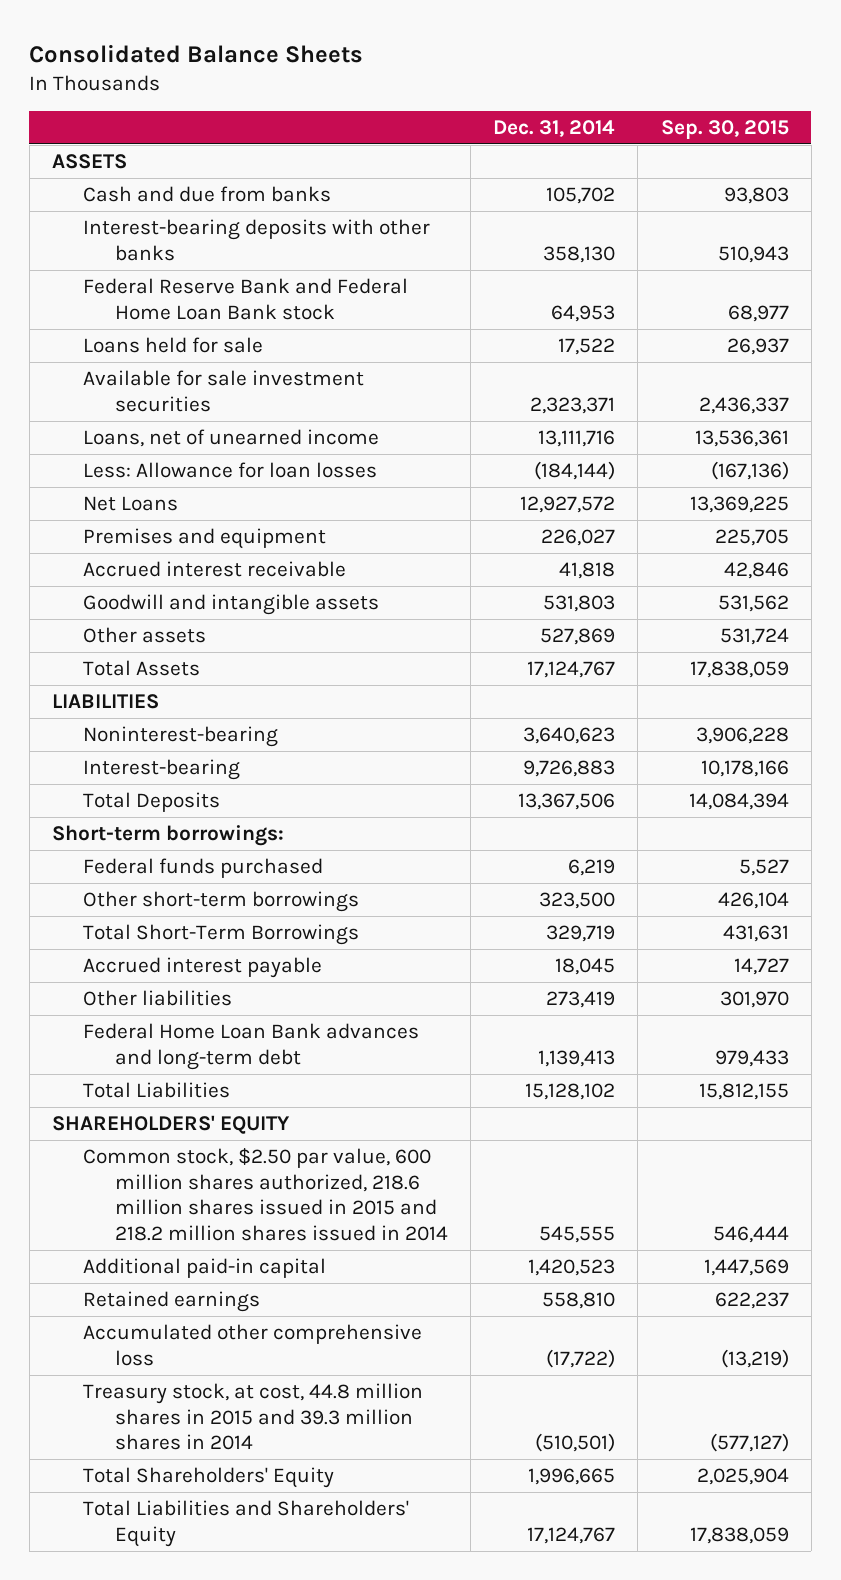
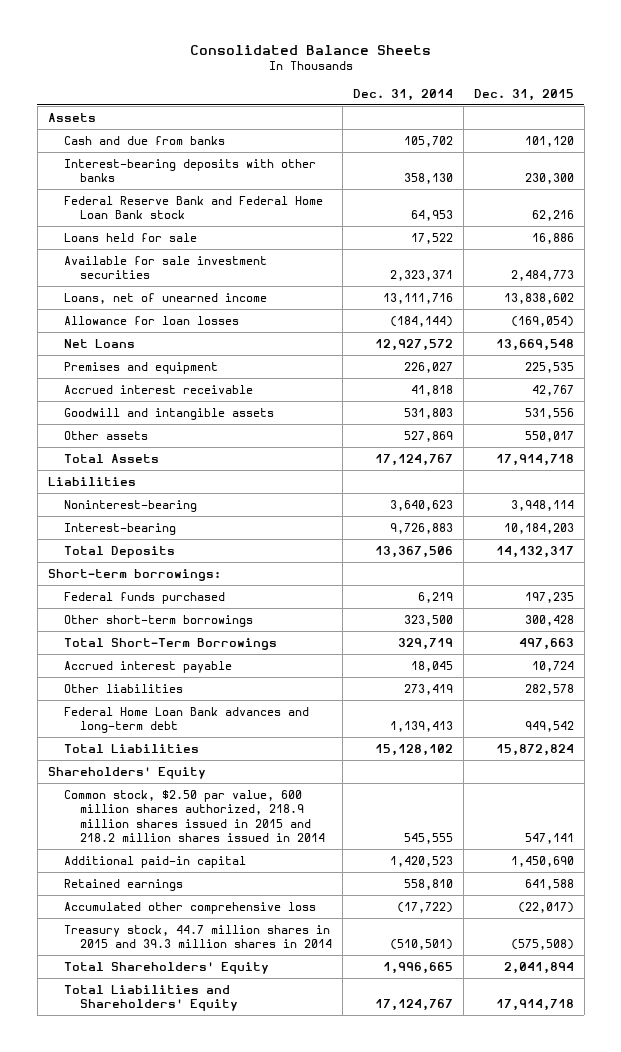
- | Dec. 31, 2014 | Sep. 30, 2015
+ | Dec. 31, 2014 | Dec. 31, 2015
- ASSETS
+ Assets
- Less: Allowance for loan losses | (184,144) | (167,136)
+ Allowance for loan losses | (184,144) | (169,054)
- LIABILITIES
+ Liabilities
- SHAREHOLDERS' EQUITY
- Common stock, $2.50 par value, 600 million shares authorized, 218.6 million shares issued in 2015 and 218.2 million shares issued in 2014 | 545,555 | 546,444
+ Shareholders' Equity
+ Common stock, $2.50 par value, 600 million shares authorized, 218.9 million shares issued in 2015 and 218.2 million shares issued in 2014 | 545,555 | 547,141
- Treasury stock, at cost, 44.8 million shares in 2015 and 39.3 million shares in 2014 | (510,501) | (577,127)
+ Treasury stock, 44.7 million shares in 2015 and 39.3 million shares in 2014 | (510,501) | (575,508)

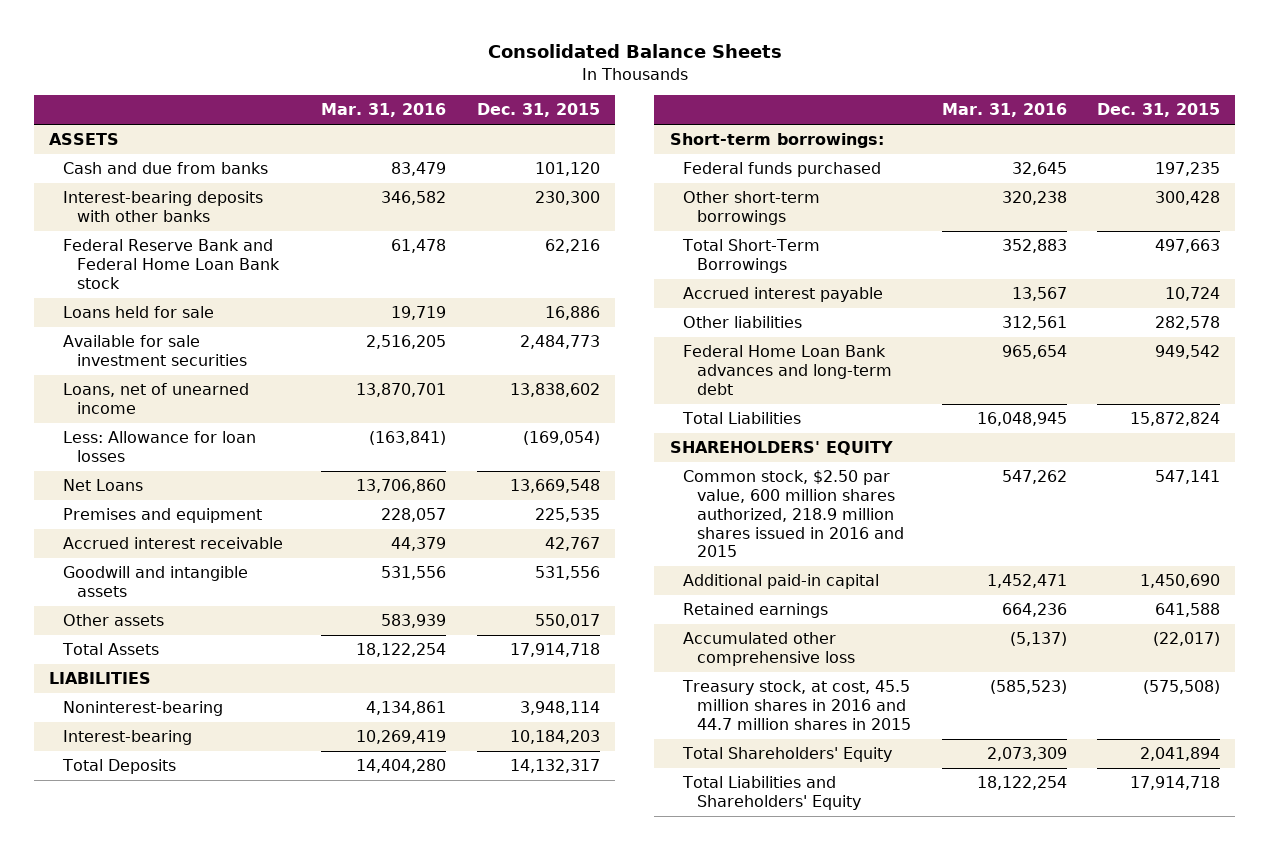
- | Dec. 31, 2014 | Dec. 31, 2015
+ | Mar. 31, 2016 | Dec. 31, 2015
- Assets
+ ASSETS
- Allowance for loan losses | (184,144) | (169,054)
+ Less: Allowance for loan losses | (163,841) | (169,054)
- Liabilities
+ LIABILITIES
- Shareholders' Equity
- Common stock, $2.50 par value, 600 million shares authorized, 218.9 million shares issued in 2015 and 218.2 million shares issued in 2014 | 545,555 | 547,141
+ SHAREHOLDERS' EQUITY
+ Common stock, $2.50 par value, 600 million shares authorized, 218.9 million shares issued in 2016 and 2015 | 547,262 | 547,141
- Treasury stock, 44.7 million shares in 2015 and 39.3 million shares in 2014 | (510,501) | (575,508)
+ Treasury stock, at cost, 45.5 million shares in 2016 and 44.7 million shares in 2015 | (585,523) | (575,508)

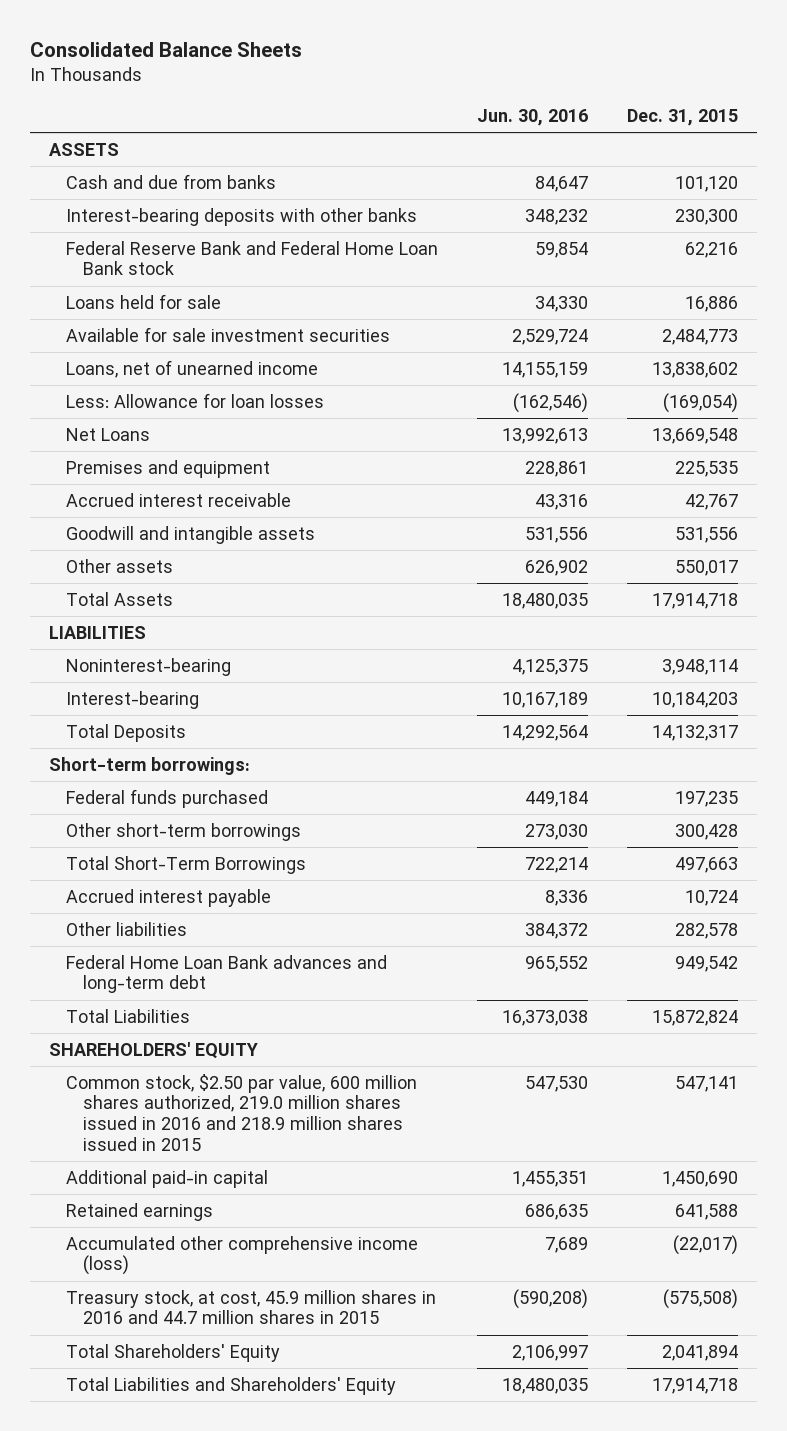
- | Mar. 31, 2016 | Dec. 31, 2015
+ | Jun. 30, 2016 | Dec. 31, 2015
- Common stock, $2.50 par value, 600 million shares authorized, 218.9 million shares issued in 2016 and 2015 | 547,262 | 547,141
+ Common stock, $2.50 par value, 600 million shares authorized, 219.0 million shares issued in 2016 and 218.9 million shares issued in 2015 | 547,530 | 547,141
- Accumulated other comprehensive loss | (5,137) | (22,017)
- Treasury stock, at cost, 45.5 million shares in 2016 and 44.7 million shares in 2015 | (585,523) | (575,508)
+ Accumulated other comprehensive income (loss) | 7,689 | (22,017)
+ Treasury stock, at cost, 45.9 million shares in 2016 and 44.7 million shares in 2015 | (590,208) | (575,508)

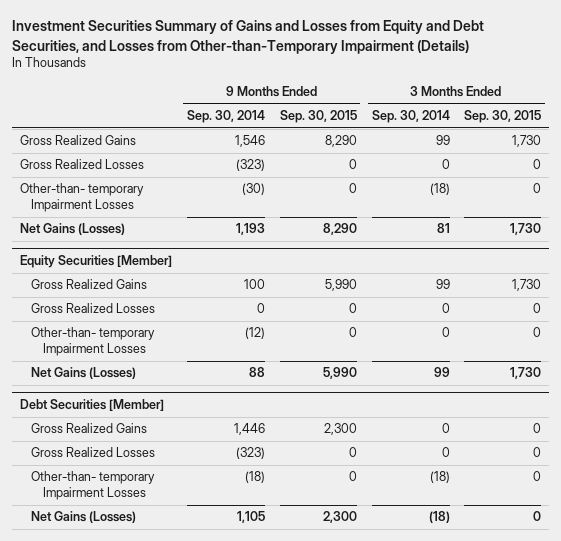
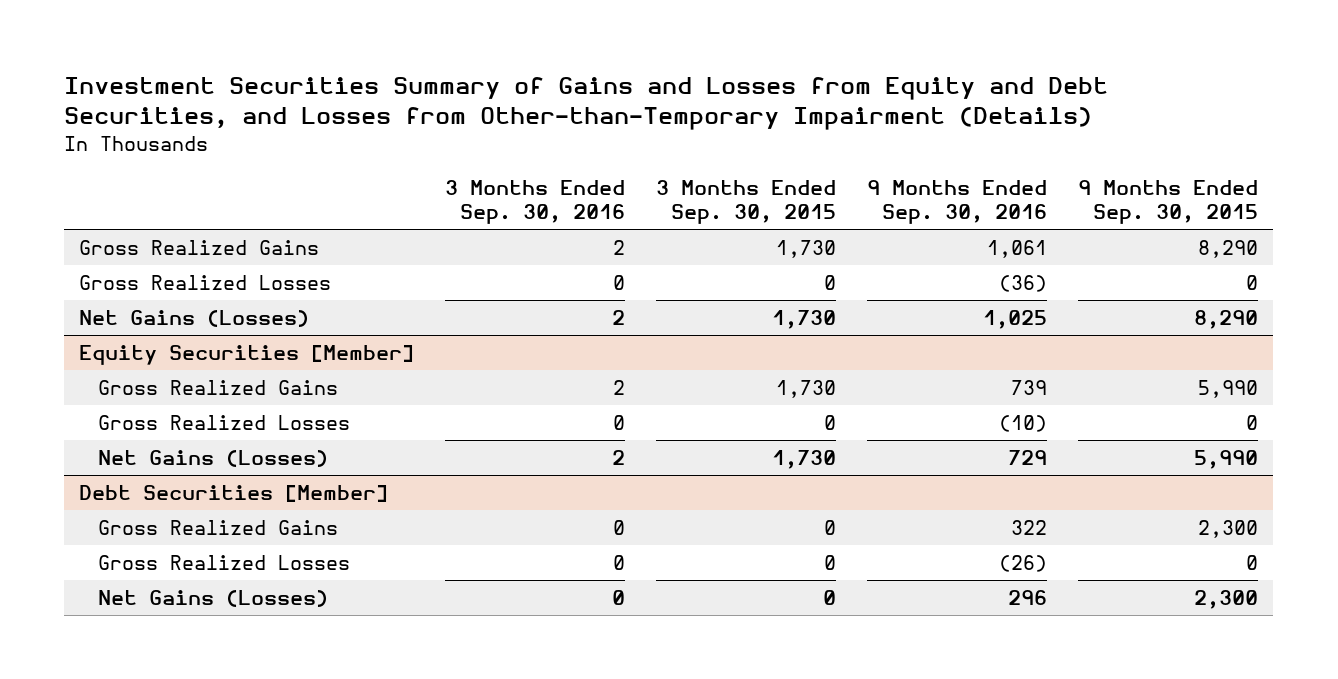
- | 9 Months Ended Sep. 30, 2014 | 9 Months Ended Sep. 30, 2015 | 3 Months Ended Sep. 30, 2014 | 3 Months Ended Sep. 30, 2015
+ | 3 Months Ended Sep. 30, 2016 | 3 Months Ended Sep. 30, 2015 | 9 Months Ended Sep. 30, 2016 | 9 Months Ended Sep. 30, 2015
- Other-than- temporary Impairment Losses | (30) | 0 | (18) | 0
@ Equity Securities [Member]
- Other-than- temporary Impairment Losses | (12) | 0 | 0 | 0
@ Debt Securities [Member]
- Other-than- temporary Impairment Losses | (18) | 0 | (18) | 0

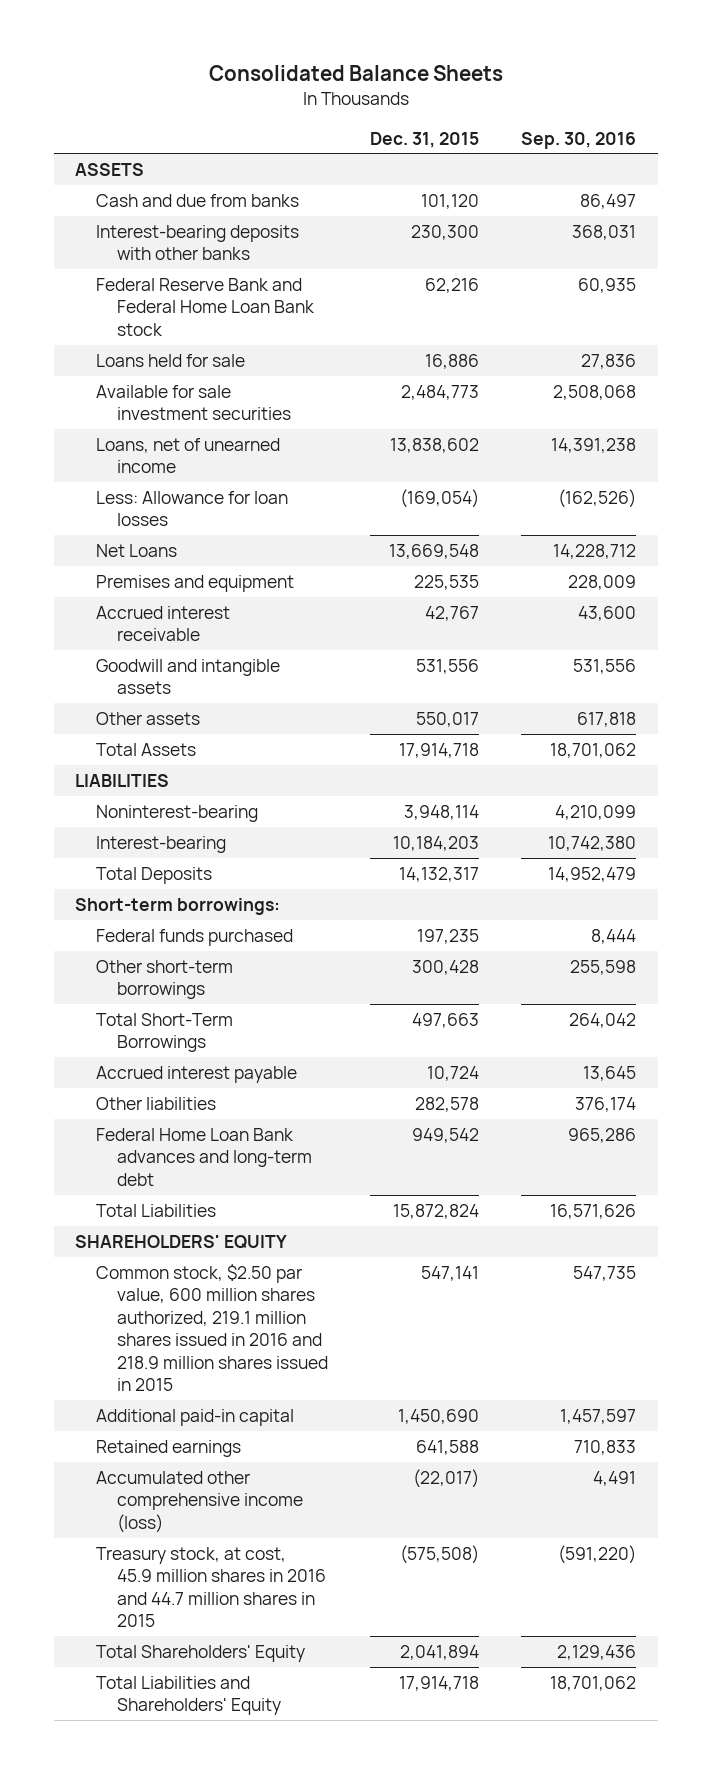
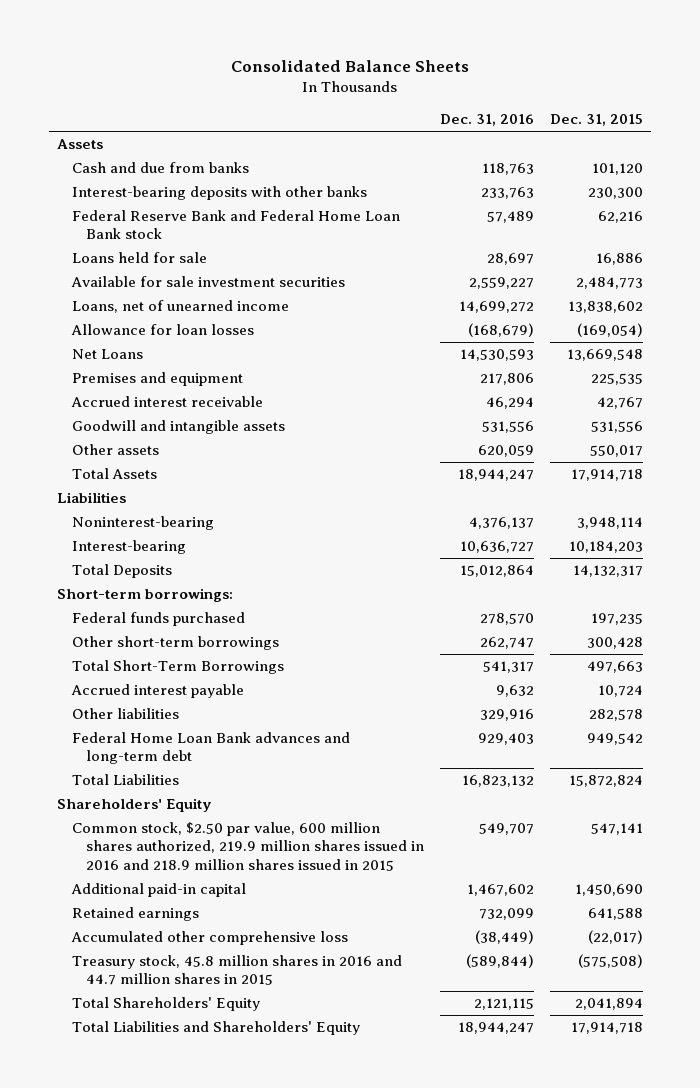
- | Dec. 31, 2015 | Sep. 30, 2016
+ | Dec. 31, 2016 | Dec. 31, 2015
- ASSETS
+ Assets
- Less: Allowance for loan losses | (169,054) | (162,526)
+ Allowance for loan losses | (168,679) | (169,054)
- LIABILITIES
+ Liabilities
- SHAREHOLDERS' EQUITY
- Common stock, $2.50 par value, 600 million shares authorized, 219.1 million shares issued in 2016 and 218.9 million shares issued in 2015 | 547,141 | 547,735
+ Shareholders' Equity
+ Common stock, $2.50 par value, 600 million shares authorized, 219.9 million shares issued in 2016 and 218.9 million shares issued in 2015 | 549,707 | 547,141
- Accumulated other comprehensive income (loss) | (22,017) | 4,491
- Treasury stock, at cost, 45.9 million shares in 2016 and 44.7 million shares in 2015 | (575,508) | (591,220)
+ Accumulated other comprehensive loss | (38,449) | (22,017)
+ Treasury stock, 45.8 million shares in 2016 and 44.7 million shares in 2015 | (589,844) | (575,508)

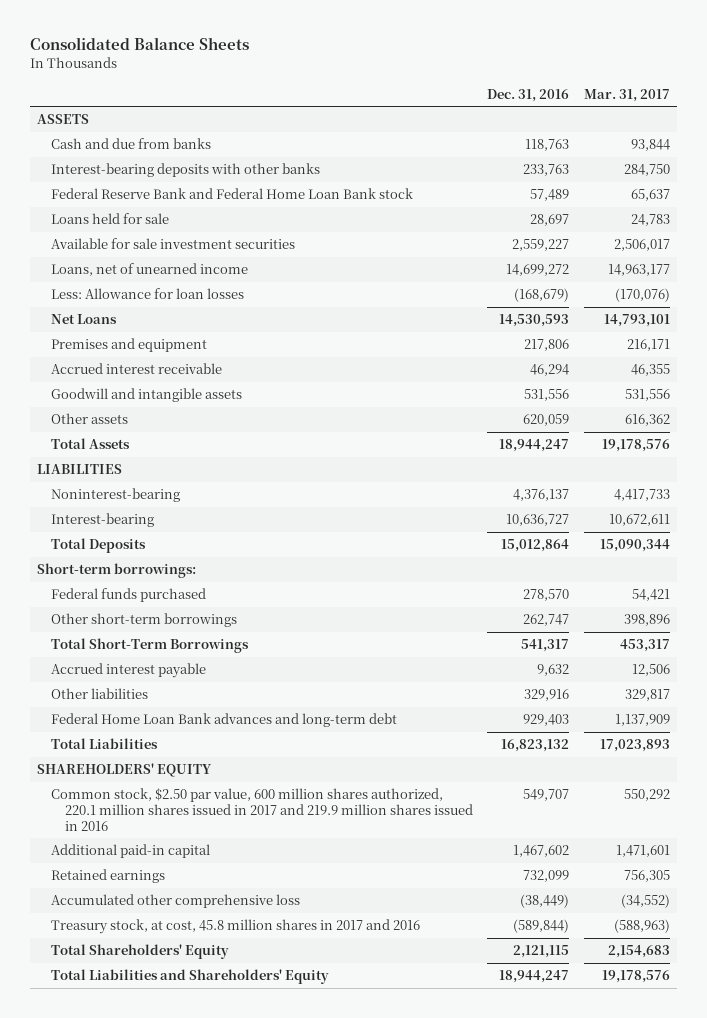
- | Dec. 31, 2016 | Dec. 31, 2015
+ | Dec. 31, 2016 | Mar. 31, 2017
- Assets
+ ASSETS
- Allowance for loan losses | (168,679) | (169,054)
+ Less: Allowance for loan losses | (168,679) | (170,076)
- Liabilities
+ LIABILITIES
- Shareholders' Equity
- Common stock, $2.50 par value, 600 million shares authorized, 219.9 million shares issued in 2016 and 218.9 million shares issued in 2015 | 549,707 | 547,141
+ SHAREHOLDERS' EQUITY
+ Common stock, $2.50 par value, 600 million shares authorized, 220.1 million shares issued in 2017 and 219.9 million shares issued in 2016 | 549,707 | 550,292
- Treasury stock, 45.8 million shares in 2016 and 44.7 million shares in 2015 | (589,844) | (575,508)
+ Treasury stock, at cost, 45.8 million shares in 2017 and 2016 | (589,844) | (588,963)

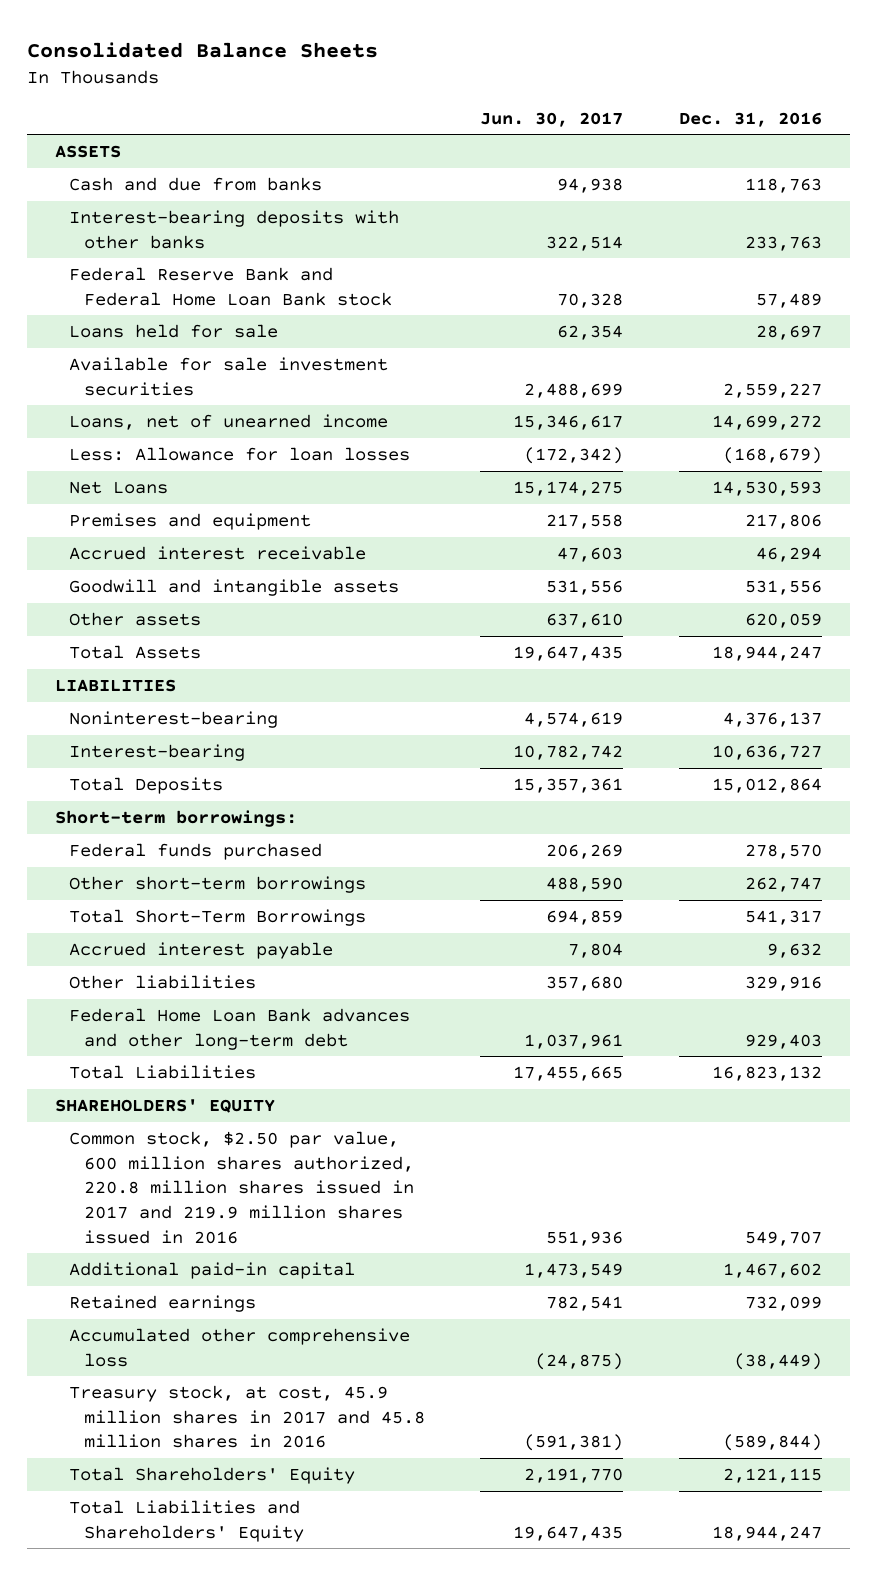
- | Dec. 31, 2016 | Mar. 31, 2017
+ | Jun. 30, 2017 | Dec. 31, 2016
- Federal Home Loan Bank advances and long-term debt | 929,403 | 1,137,909
+ Federal Home Loan Bank advances and other long-term debt | 1,037,961 | 929,403
- Common stock, $2.50 par value, 600 million shares authorized, 220.1 million shares issued in 2017 and 219.9 million shares issued in 2016 | 549,707 | 550,292
+ Common stock, $2.50 par value, 600 million shares authorized, 220.8 million shares issued in 2017 and 219.9 million shares issued in 2016 | 551,936 | 549,707
- Treasury stock, at cost, 45.8 million shares in 2017 and 2016 | (589,844) | (588,963)
+ Treasury stock, at cost, 45.9 million shares in 2017 and 45.8 million shares in 2016 | (591,381) | (589,844)

